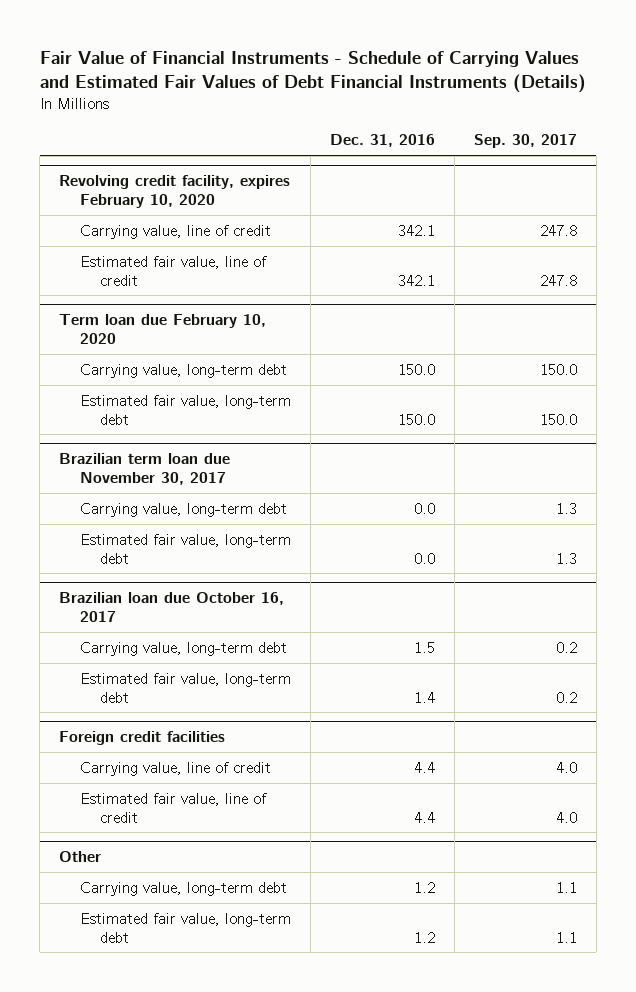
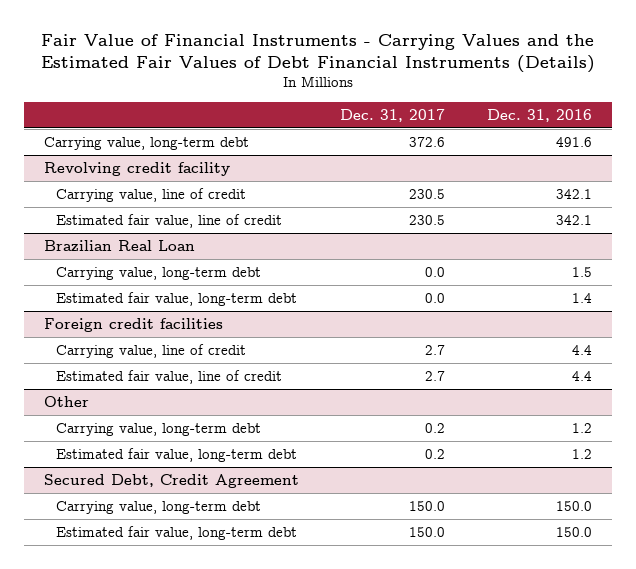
- Fair Value of Financial Instruments - Schedule of Carrying Values and Estimated Fair Values of Debt Financial Instruments (Details)
+ Fair Value of Financial Instruments - Carrying Values and the Estimated Fair Values of Debt Financial Instruments (Details)
- | Dec. 31, 2016 | Sep. 30, 2017
+ | Dec. 31, 2017 | Dec. 31, 2016
- Revolving credit facility, expires February 10, 2020
+ Carrying value, long-term debt | 372.6 | 491.6
+ Revolving credit facility
- Term loan due February 10, 2020
- Carrying value, long-term debt | 150.0 | 150.0
- Estimated fair value, long-term debt | 150.0 | 150.0
- Brazilian term loan due November 30, 2017
- Carrying value, long-term debt | 0.0 | 1.3
- Estimated fair value, long-term debt | 0.0 | 1.3
- Brazilian loan due October 16, 2017
+ Brazilian Real Loan
+ Secured Debt, Credit Agreement
+ Carrying value, long-term debt | 150.0 | 150.0
+ Estimated fair value, long-term debt | 150.0 | 150.0

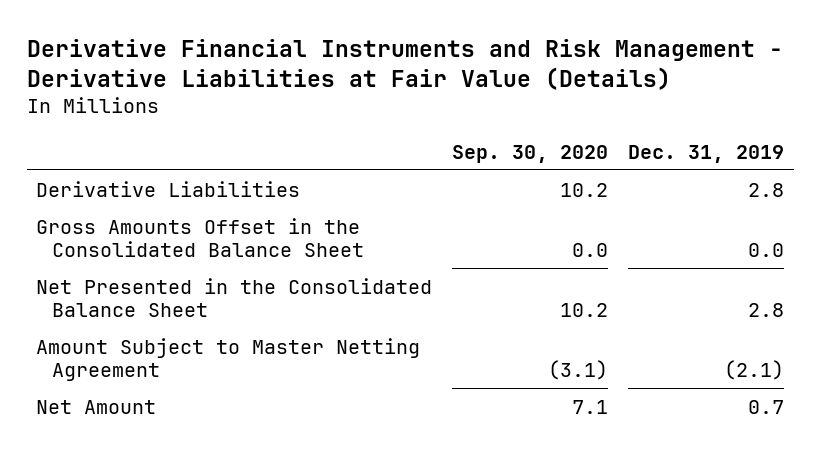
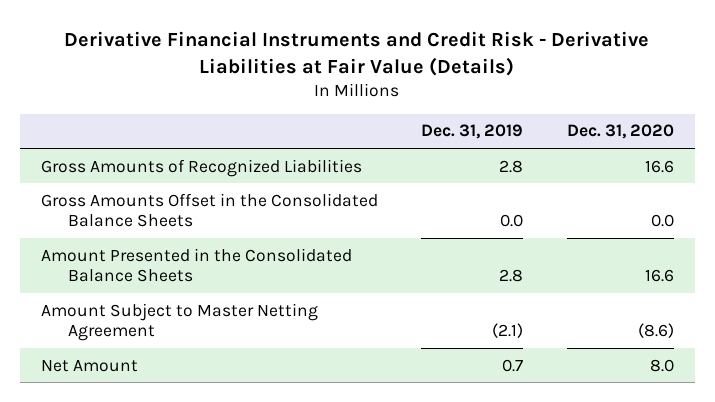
- Derivative Financial Instruments and Risk Management - Derivative Liabilities at Fair Value (Details)
+ Derivative Financial Instruments and Credit Risk - Derivative Liabilities at Fair Value (Details)
- | Sep. 30, 2020 | Dec. 31, 2019
+ | Dec. 31, 2019 | Dec. 31, 2020
- Derivative Liabilities | 10.2 | 2.8
- Gross Amounts Offset in the Consolidated Balance Sheet | 0.0 | 0.0
- Net Presented in the Consolidated Balance Sheet | 10.2 | 2.8
+ Gross Amounts of Recognized Liabilities | 2.8 | 16.6
+ Gross Amounts Offset in the Consolidated Balance Sheets | 0.0 | 0.0
+ Amount Presented in the Consolidated Balance Sheets | 2.8 | 16.6

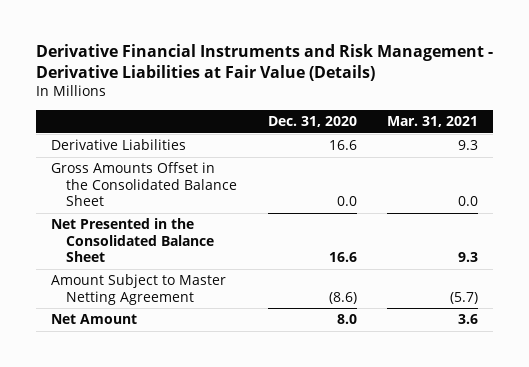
- Derivative Financial Instruments and Credit Risk - Derivative Liabilities at Fair Value (Details)
+ Derivative Financial Instruments and Risk Management - Derivative Liabilities at Fair Value (Details)
- | Dec. 31, 2019 | Dec. 31, 2020
+ | Dec. 31, 2020 | Mar. 31, 2021
- Gross Amounts of Recognized Liabilities | 2.8 | 16.6
- Gross Amounts Offset in the Consolidated Balance Sheets | 0.0 | 0.0
- Amount Presented in the Consolidated Balance Sheets | 2.8 | 16.6
+ Derivative Liabilities | 16.6 | 9.3
+ Gross Amounts Offset in the Consolidated Balance Sheet | 0.0 | 0.0
+ Net Presented in the Consolidated Balance Sheet | 16.6 | 9.3

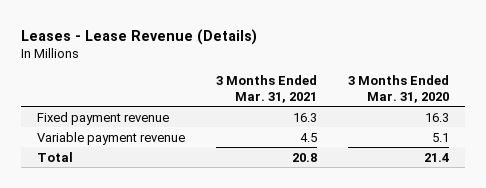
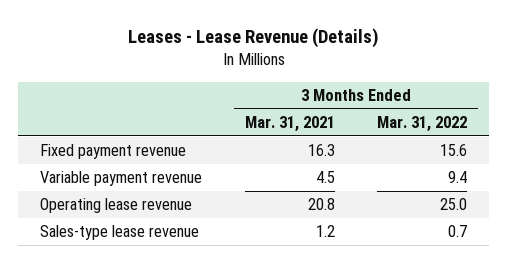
- | 3 Months Ended Mar. 31, 2021 | 3 Months Ended Mar. 31, 2020
+ | 3 Months Ended Mar. 31, 2021 | 3 Months Ended Mar. 31, 2022
- Total | 20.8 | 21.4
+ Operating lease revenue | 20.8 | 25.0
+ Sales-type lease revenue | 1.2 | 0.7

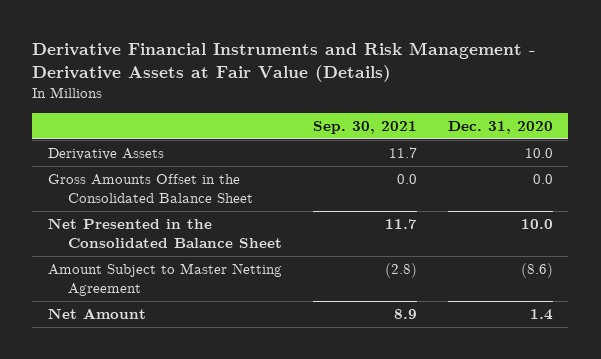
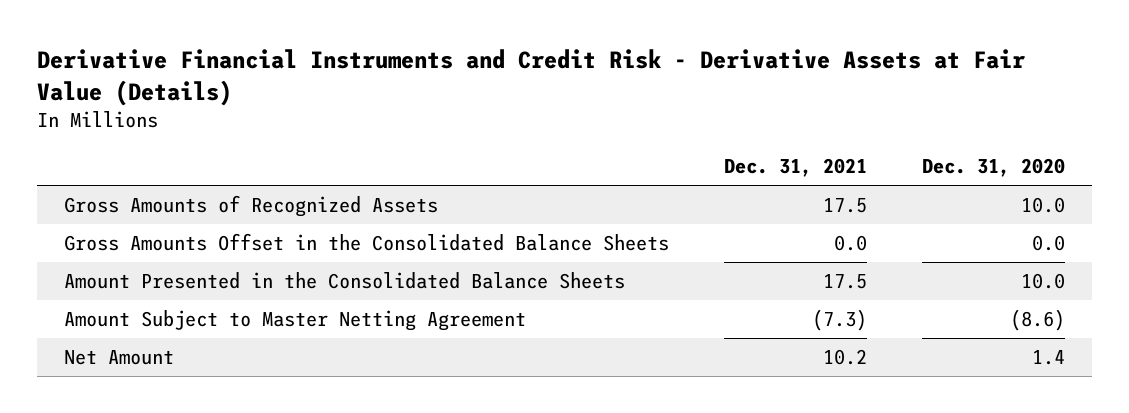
- Derivative Financial Instruments and Risk Management - Derivative Assets at Fair Value (Details)
+ Derivative Financial Instruments and Credit Risk - Derivative Assets at Fair Value (Details)
- | Sep. 30, 2021 | Dec. 31, 2020
+ | Dec. 31, 2021 | Dec. 31, 2020
- Derivative Assets | 11.7 | 10.0
- Gross Amounts Offset in the Consolidated Balance Sheet | 0.0 | 0.0
- Net Presented in the Consolidated Balance Sheet | 11.7 | 10.0
+ Gross Amounts of Recognized Assets | 17.5 | 10.0
+ Gross Amounts Offset in the Consolidated Balance Sheets | 0.0 | 0.0
+ Amount Presented in the Consolidated Balance Sheets | 17.5 | 10.0

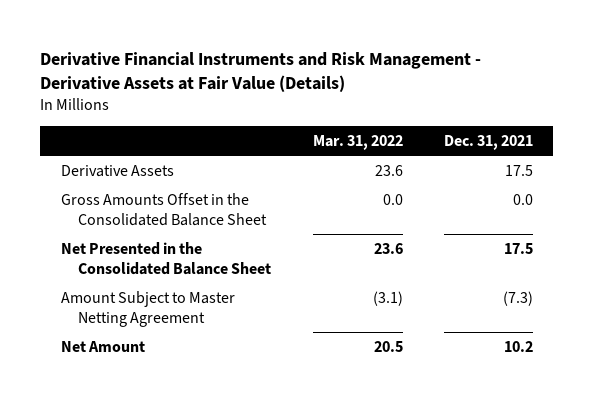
- Derivative Financial Instruments and Credit Risk - Derivative Assets at Fair Value (Details)
+ Derivative Financial Instruments and Risk Management - Derivative Assets at Fair Value (Details)
- | Dec. 31, 2021 | Dec. 31, 2020
+ | Mar. 31, 2022 | Dec. 31, 2021
- Gross Amounts of Recognized Assets | 17.5 | 10.0
- Gross Amounts Offset in the Consolidated Balance Sheets | 0.0 | 0.0
- Amount Presented in the Consolidated Balance Sheets | 17.5 | 10.0
+ Derivative Assets | 23.6 | 17.5
+ Gross Amounts Offset in the Consolidated Balance Sheet | 0.0 | 0.0
+ Net Presented in the Consolidated Balance Sheet | 23.6 | 17.5

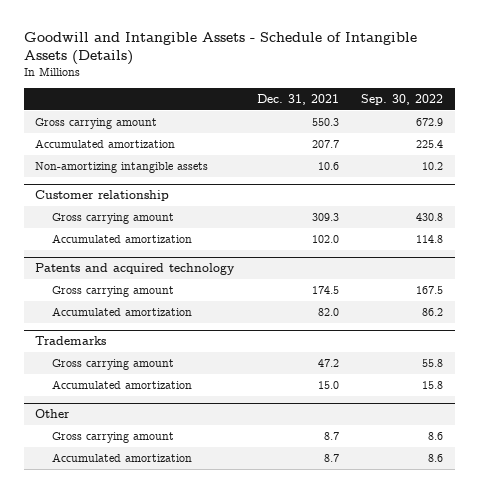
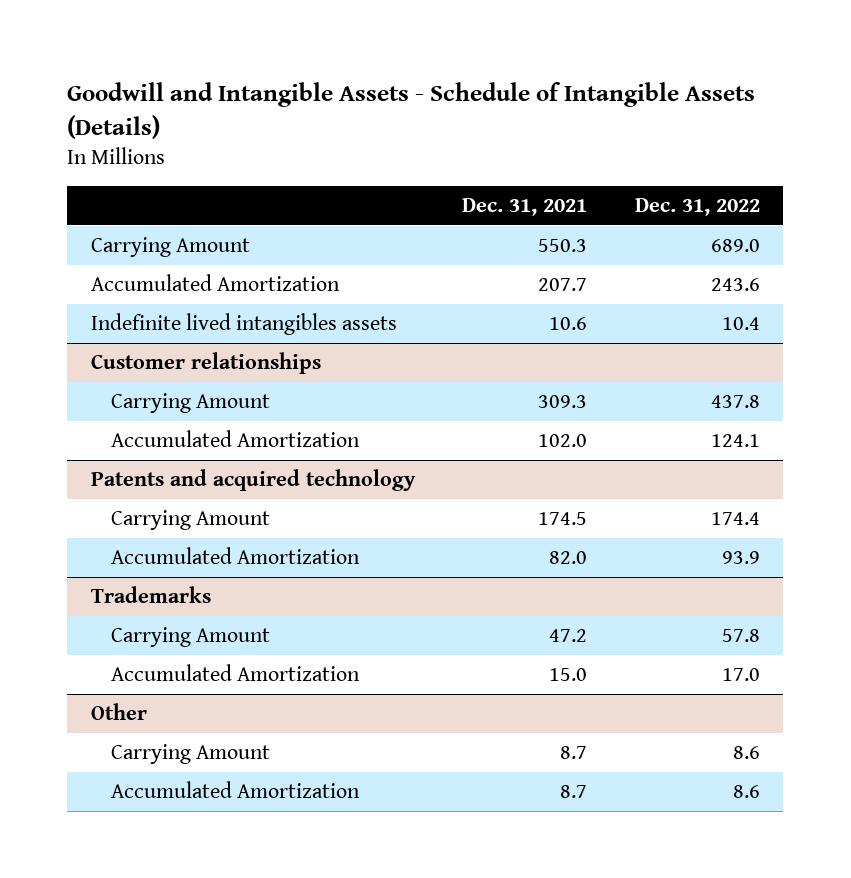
- | Dec. 31, 2021 | Sep. 30, 2022
+ | Dec. 31, 2021 | Dec. 31, 2022
- Gross carrying amount | 550.3 | 672.9
- Accumulated amortization | 207.7 | 225.4
- Non-amortizing intangible assets | 10.6 | 10.2
- Customer relationship
- Gross carrying amount | 309.3 | 430.8
- Accumulated amortization | 102.0 | 114.8
+ Carrying Amount | 550.3 | 689.0
+ Accumulated Amortization | 207.7 | 243.6
+ Indefinite lived intangibles assets | 10.6 | 10.4
+ Customer relationships
+ Carrying Amount | 309.3 | 437.8
+ Accumulated Amortization | 102.0 | 124.1
@ Patents and acquired technology
- Gross carrying amount | 174.5 | 167.5
- Accumulated amortization | 82.0 | 86.2
+ Carrying Amount | 174.5 | 174.4
+ Accumulated Amortization | 82.0 | 93.9
@ Trademarks
- Gross carrying amount | 47.2 | 55.8
- Accumulated amortization | 15.0 | 15.8
+ Carrying Amount | 47.2 | 57.8
+ Accumulated Amortization | 15.0 | 17.0
@ Other
- Gross carrying amount | 8.7 | 8.6
- Accumulated amortization | 8.7 | 8.6
+ Carrying Amount | 8.7 | 8.6
+ Accumulated Amortization | 8.7 | 8.6

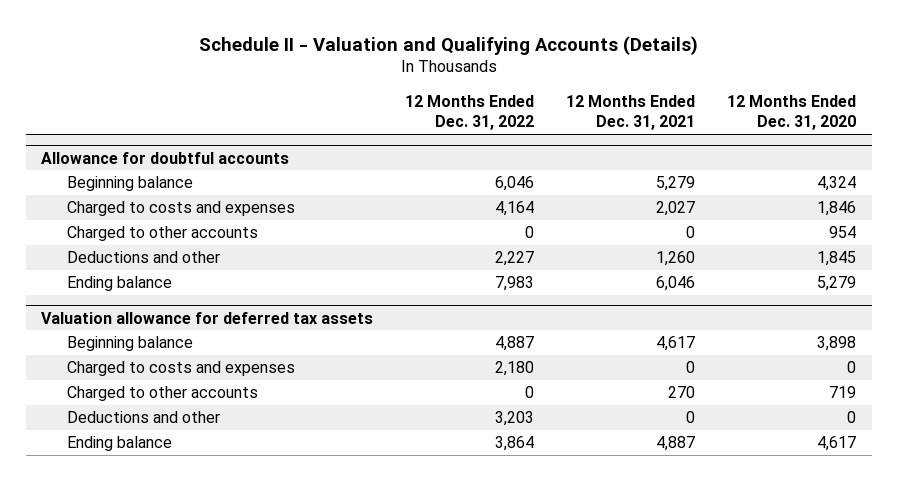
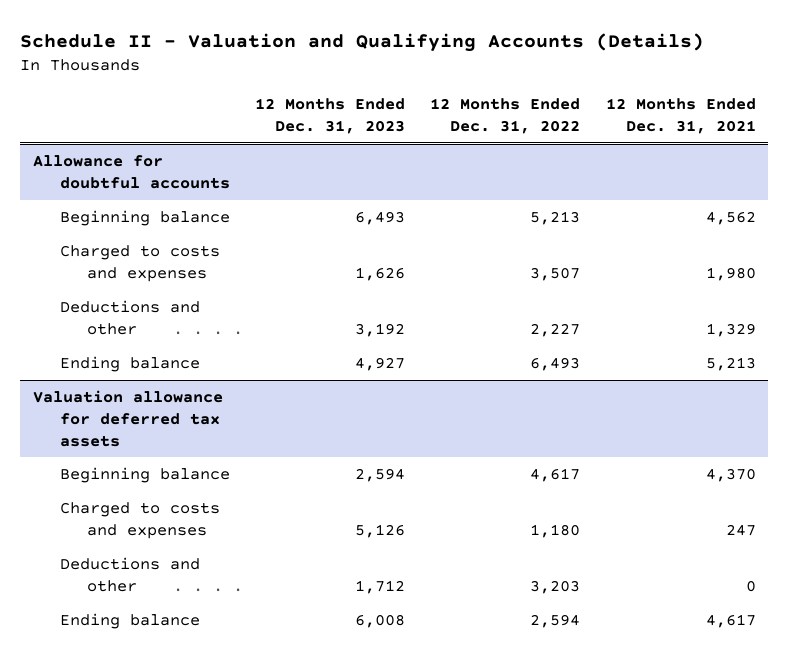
- | 12 Months Ended Dec. 31, 2022 | 12 Months Ended Dec. 31, 2021 | 12 Months Ended Dec. 31, 2020
+ | 12 Months Ended Dec. 31, 2023 | 12 Months Ended Dec. 31, 2022 | 12 Months Ended Dec. 31, 2021
@ Allowance for doubtful accounts
- Beginning balance | 6,046 | 5,279 | 4,324
- Charged to costs and expenses | 4,164 | 2,027 | 1,846
- Charged to other accounts | 0 | 0 | 954
- Deductions and other | 2,227 | 1,260 | 1,845
- Ending balance | 7,983 | 6,046 | 5,279
+ Beginning balance | 6,493 | 5,213 | 4,562
+ Charged to costs and expenses | 1,626 | 3,507 | 1,980
+ Deductions and other | 3,192 | 2,227 | 1,329
+ Ending balance | 4,927 | 6,493 | 5,213
@ Valuation allowance for deferred tax assets
- Beginning balance | 4,887 | 4,617 | 3,898
- Charged to costs and expenses | 2,180 | 0 | 0
- Charged to other accounts | 0 | 270 | 719
+ Beginning balance | 2,594 | 4,617 | 4,370
+ Charged to costs and expenses | 5,126 | 1,180 | 247
- Ending balance | 3,864 | 4,887 | 4,617
+ Ending balance | 6,008 | 2,594 | 4,617

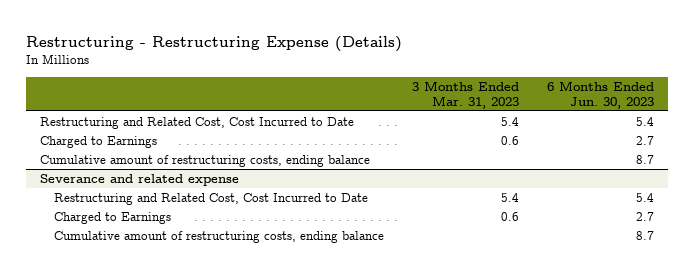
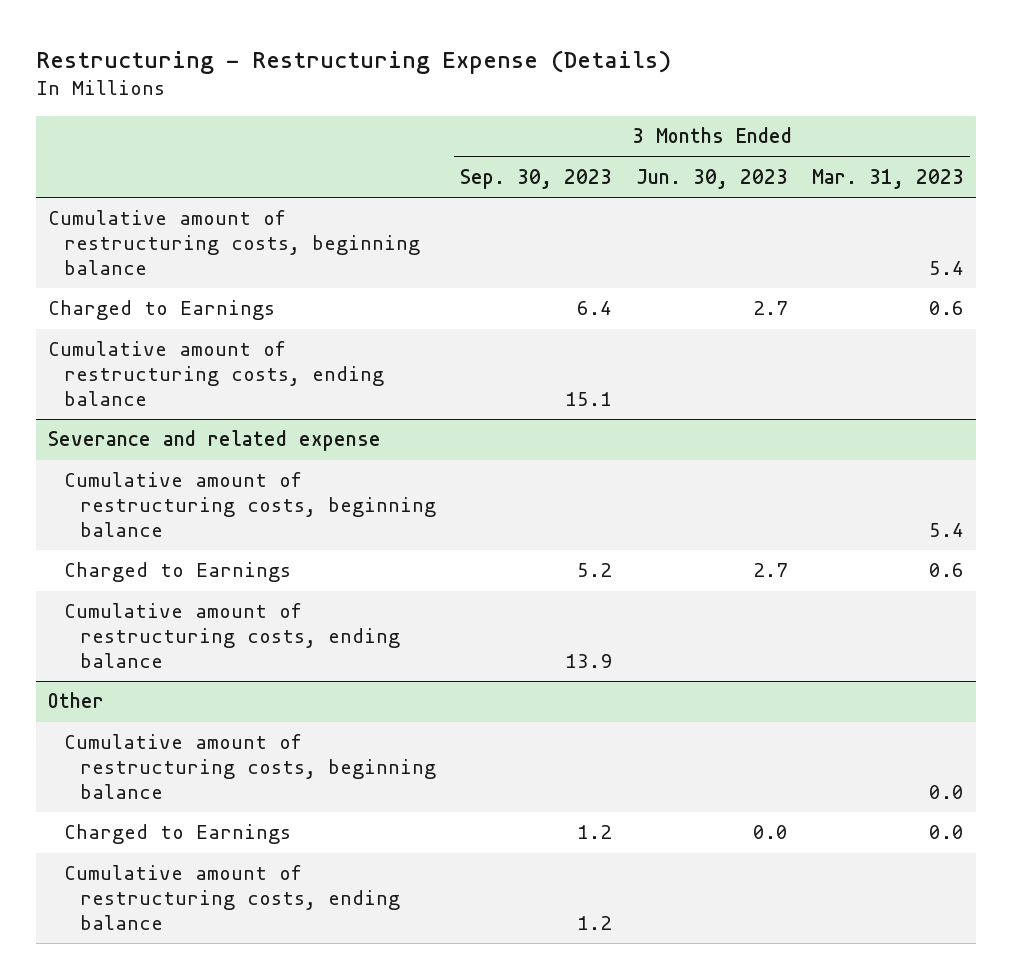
- | 3 Months Ended Mar. 31, 2023 | 6 Months Ended Jun. 30, 2023
+ | 3 Months Ended Sep. 30, 2023 | 3 Months Ended Jun. 30, 2023 | 3 Months Ended Mar. 31, 2023
- Restructuring and Related Cost, Cost Incurred to Date | 5.4 | 5.4
+ Cumulative amount of restructuring costs, beginning balance | | | 5.4
@ Severance and related expense
- Restructuring and Related Cost, Cost Incurred to Date | 5.4 | 5.4
+ Cumulative amount of restructuring costs, beginning balance | | | 5.4
+ Other
+ Cumulative amount of restructuring costs, beginning balance | | | 0.0
+ Charged to Earnings | 1.2 | 0.0 | 0.0
+ Cumulative amount of restructuring costs, ending balance | 1.2 | |

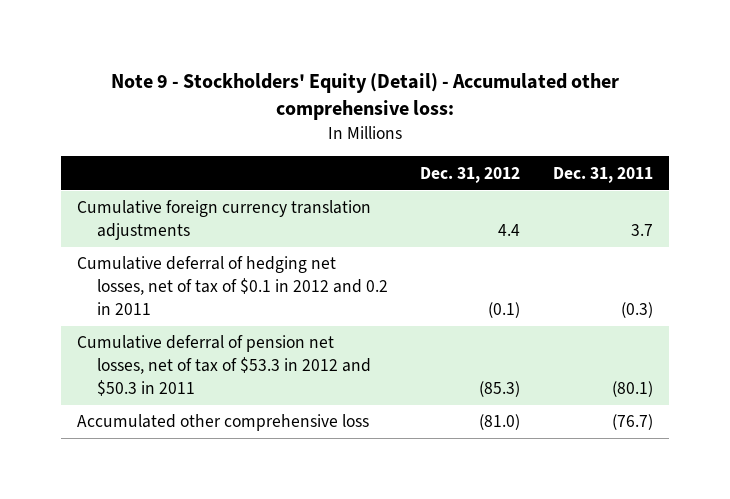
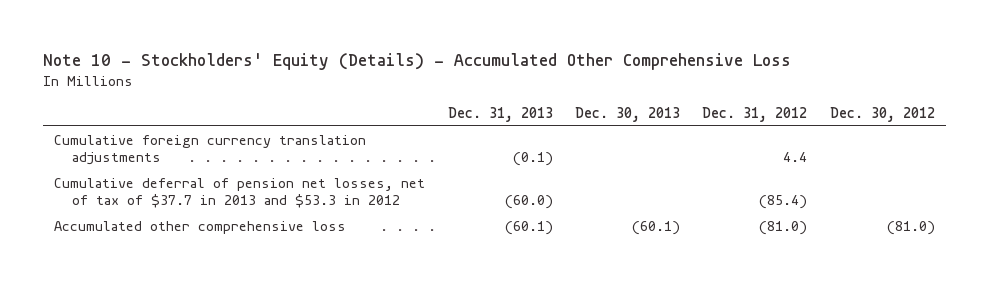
- Note 9 - Stockholders' Equity (Detail) - Accumulated other comprehensive loss:
+ Note 10 - Stockholders' Equity (Details) - Accumulated Other Comprehensive Loss
- | Dec. 31, 2012 | Dec. 31, 2011
+ | Dec. 31, 2013 | Dec. 30, 2013 | Dec. 31, 2012 | Dec. 30, 2012
- Cumulative deferral of hedging net losses, net of tax of $0.1 in 2012 and 0.2 in 2011 | (0.1) | (0.3)
- Cumulative deferral of pension net losses, net of tax of $53.3 in 2012 and $50.3 in 2011 | (85.3) | (80.1)
+ Cumulative deferral of pension net losses, net of tax of $37.7 in 2013 and $53.3 in 2012 | (60.0) | | (85.4) |

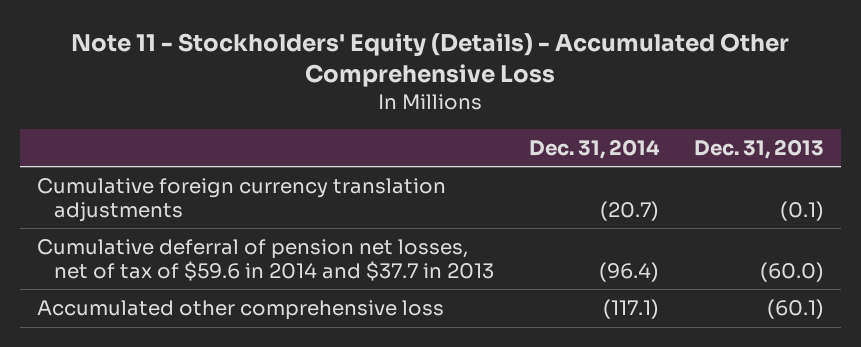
- Note 10 - Stockholders' Equity (Details) - Accumulated Other Comprehensive Loss
+ Note 11 - Stockholders' Equity (Details) - Accumulated Other Comprehensive Loss
- | Dec. 31, 2013 | Dec. 30, 2013 | Dec. 31, 2012 | Dec. 30, 2012
+ | Dec. 31, 2014 | Dec. 31, 2013
- Cumulative deferral of pension net losses, net of tax of $37.7 in 2013 and $53.3 in 2012 | (60.0) | | (85.4) |
+ Cumulative deferral of pension net losses, net of tax of $59.6 in 2014 and $37.7 in 2013 | (96.4) | (60.0)

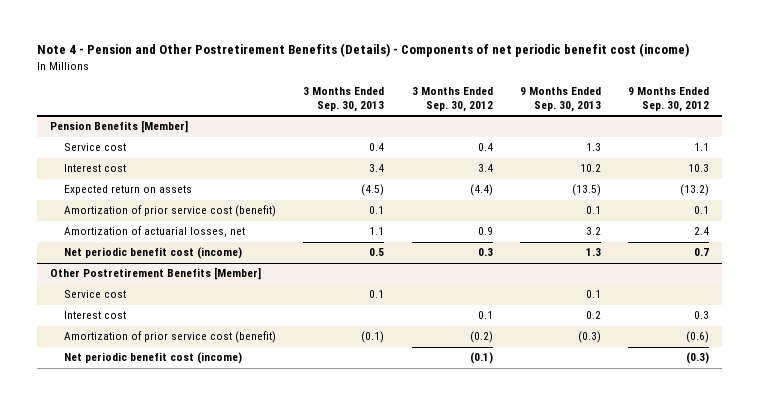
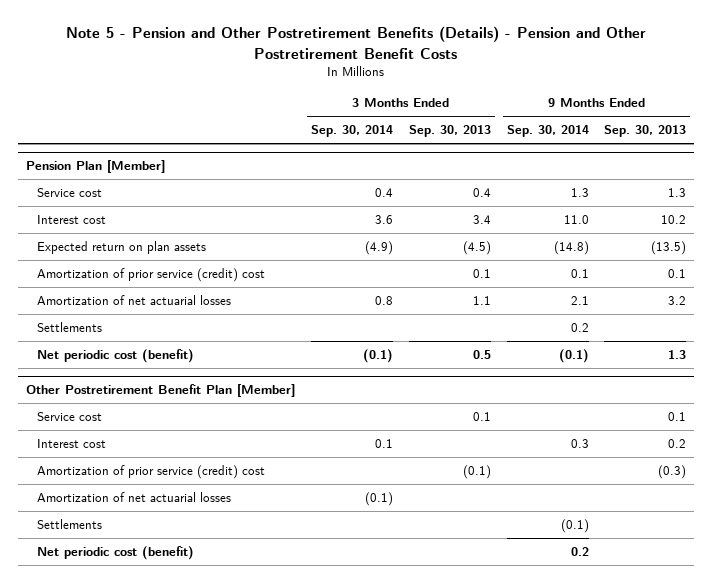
- Note 4 - Pension and Other Postretirement Benefits (Details) - Components of net periodic benefit cost (income)
+ Note 5 - Pension and Other Postretirement Benefits (Details) - Pension and Other Postretirement Benefit Costs
- | 3 Months Ended Sep. 30, 2013 | 3 Months Ended Sep. 30, 2012 | 9 Months Ended Sep. 30, 2013 | 9 Months Ended Sep. 30, 2012
+ | 3 Months Ended Sep. 30, 2014 | 3 Months Ended Sep. 30, 2013 | 9 Months Ended Sep. 30, 2014 | 9 Months Ended Sep. 30, 2013
- Pension Benefits [Member]
+ Pension Plan [Member]
- Expected return on assets | (4.5) | (4.4) | (13.5) | (13.2)
- Amortization of prior service cost (benefit) | 0.1 | | 0.1 | 0.1
- Amortization of actuarial losses, net | 1.1 | 0.9 | 3.2 | 2.4
- Net periodic benefit cost (income) | 0.5 | 0.3 | 1.3 | 0.7
- Other Postretirement Benefits [Member]
+ Expected return on plan assets | (4.9) | (4.5) | (14.8) | (13.5)
+ Amortization of prior service (credit) cost | | 0.1 | 0.1 | 0.1
+ Amortization of net actuarial losses | 0.8 | 1.1 | 2.1 | 3.2
+ Settlements | | | 0.2 |
+ Net periodic cost (benefit) | (0.1) | 0.5 | (0.1) | 1.3
+ Other Postretirement Benefit Plan [Member]
- Amortization of prior service cost (benefit) | (0.1) | (0.2) | (0.3) | (0.6)
- Net periodic benefit cost (income) | | (0.1) | | (0.3)
+ Amortization of prior service (credit) cost | | (0.1) | | (0.3)
+ Amortization of net actuarial losses | (0.1) | | |
+ Settlements | | | (0.1) |
+ Net periodic cost (benefit) | | | 0.2 |

